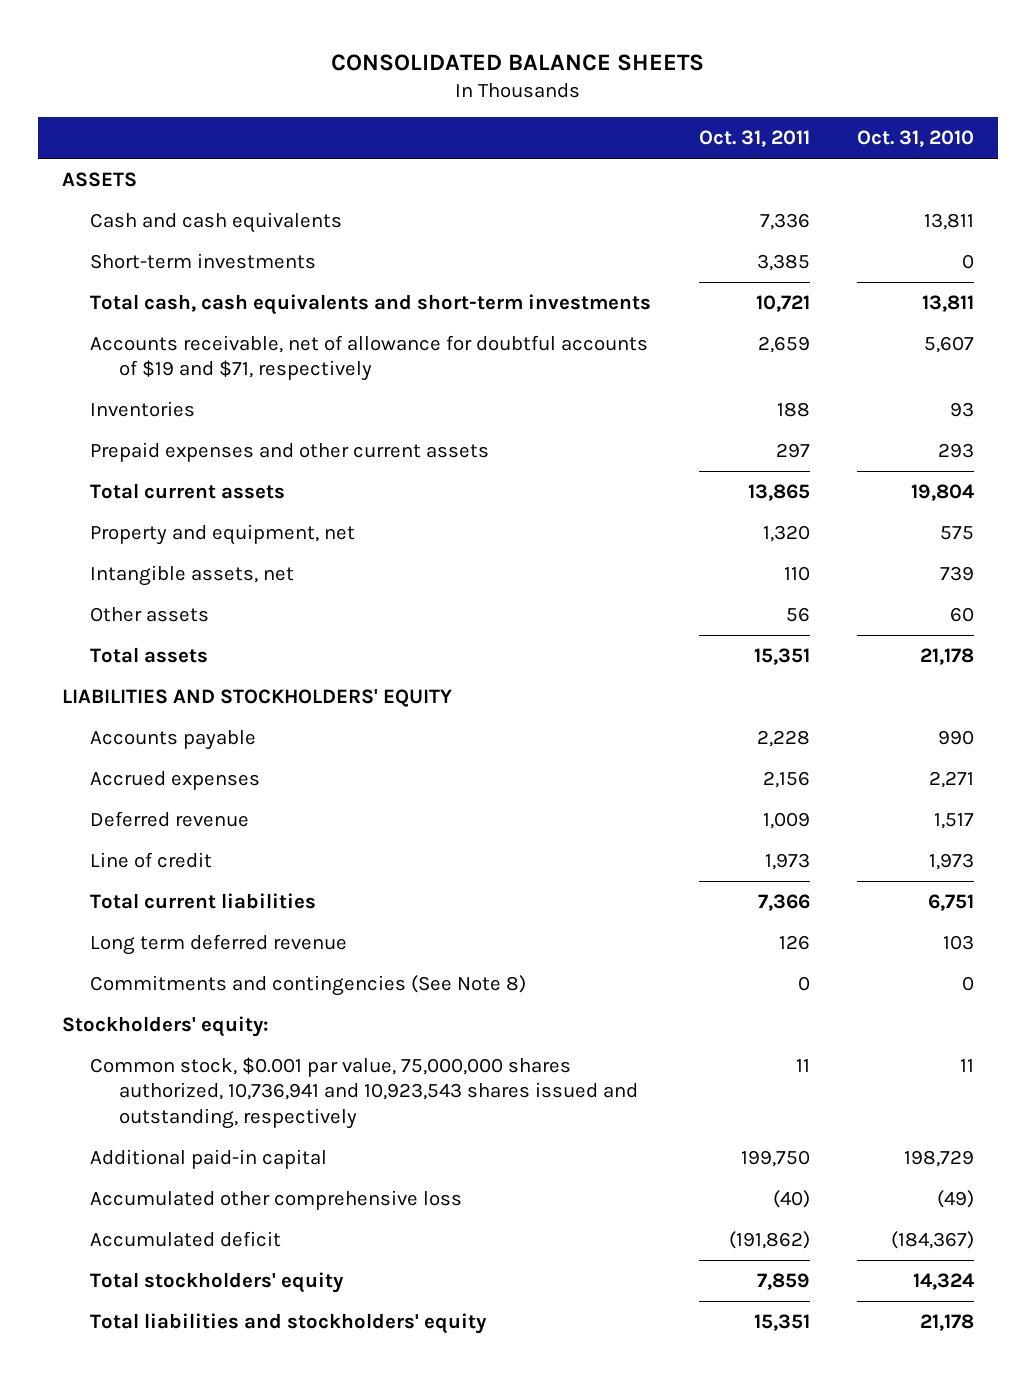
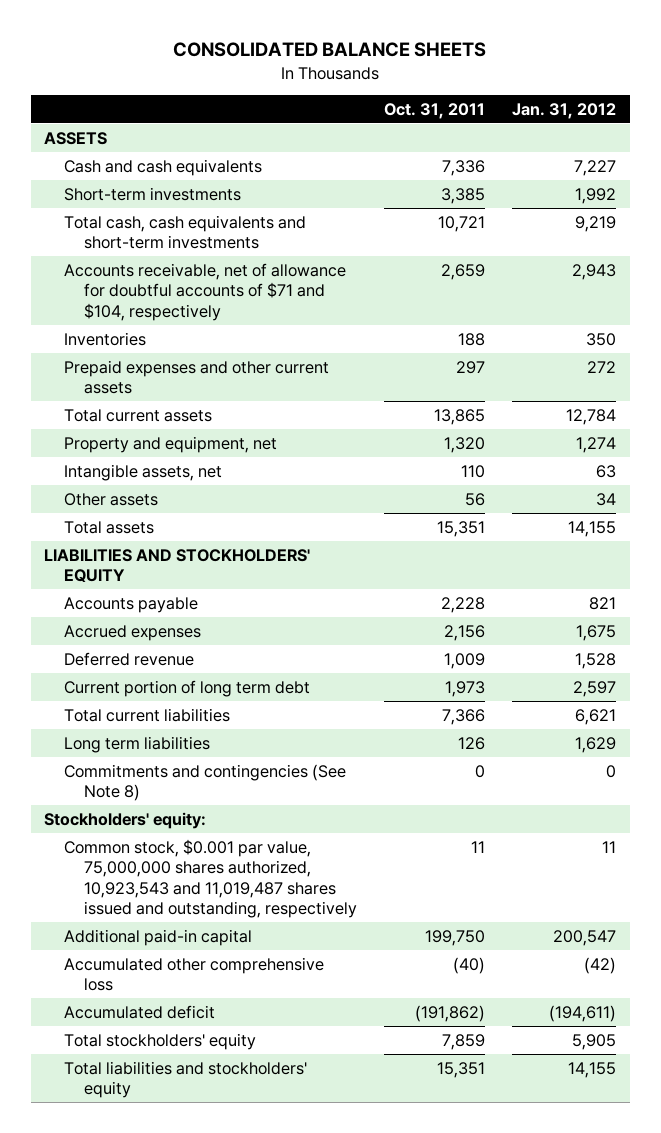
- | Oct. 31, 2011 | Oct. 31, 2010
+ | Oct. 31, 2011 | Jan. 31, 2012
- Accounts receivable, net of allowance for doubtful accounts of $19 and $71, respectively | 2,659 | 5,607
+ Accounts receivable, net of allowance for doubtful accounts of $71 and $104, respectively | 2,659 | 2,943
- Line of credit | 1,973 | 1,973
+ Current portion of long term debt | 1,973 | 2,597
- Long term deferred revenue | 126 | 103
+ Long term liabilities | 126 | 1,629
- Common stock, $0.001 par value, 75,000,000 shares authorized, 10,736,941 and 10,923,543 shares issued and outstanding, respectively | 11 | 11
+ Common stock, $0.001 par value, 75,000,000 shares authorized, 10,923,543 and 11,019,487 shares issued and outstanding, respectively | 11 | 11

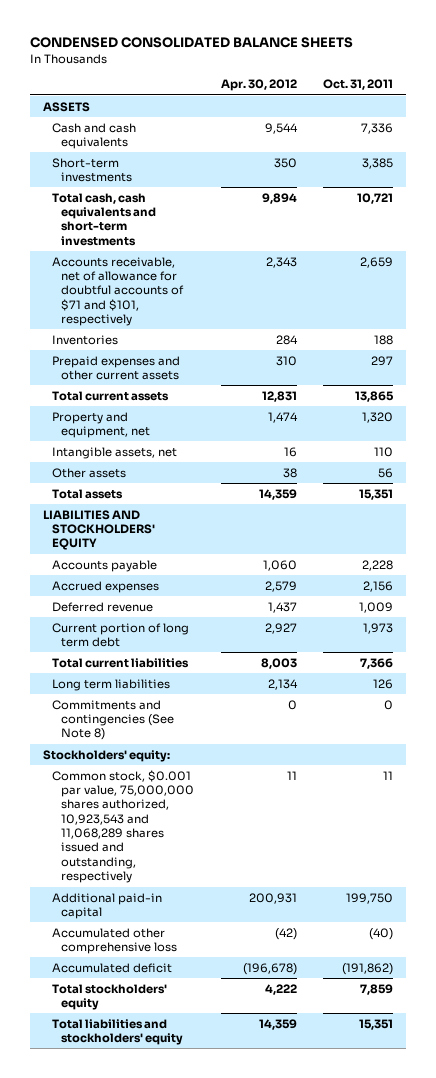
- CONSOLIDATED BALANCE SHEETS
+ CONDENSED CONSOLIDATED BALANCE SHEETS
- | Oct. 31, 2011 | Jan. 31, 2012
+ | Apr. 30, 2012 | Oct. 31, 2011
- Accounts receivable, net of allowance for doubtful accounts of $71 and $104, respectively | 2,659 | 2,943
+ Accounts receivable, net of allowance for doubtful accounts of $71 and $101, respectively | 2,343 | 2,659
- Common stock, $0.001 par value, 75,000,000 shares authorized, 10,923,543 and 11,019,487 shares issued and outstanding, respectively | 11 | 11
+ Common stock, $0.001 par value, 75,000,000 shares authorized, 10,923,543 and 11,068,289 shares issued and outstanding, respectively | 11 | 11

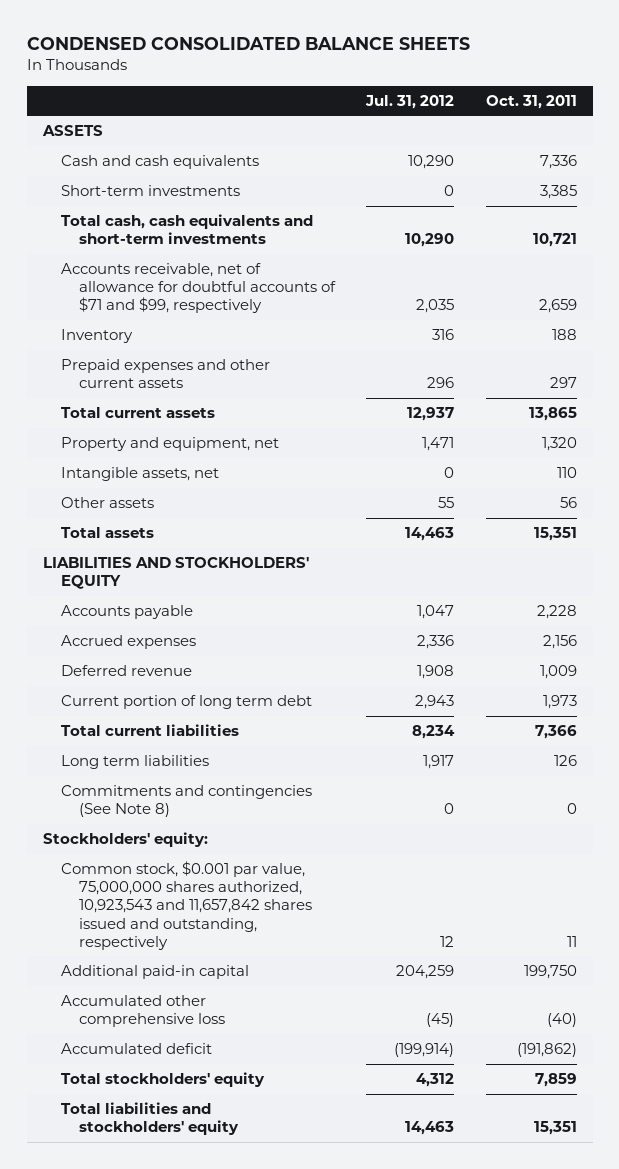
- | Apr. 30, 2012 | Oct. 31, 2011
+ | Jul. 31, 2012 | Oct. 31, 2011
- Accounts receivable, net of allowance for doubtful accounts of $71 and $101, respectively | 2,343 | 2,659
- Inventories | 284 | 188
+ Accounts receivable, net of allowance for doubtful accounts of $71 and $99, respectively | 2,035 | 2,659
+ Inventory | 316 | 188
- Common stock, $0.001 par value, 75,000,000 shares authorized, 10,923,543 and 11,068,289 shares issued and outstanding, respectively | 11 | 11
+ Common stock, $0.001 par value, 75,000,000 shares authorized, 10,923,543 and 11,657,842 shares issued and outstanding, respectively | 12 | 11

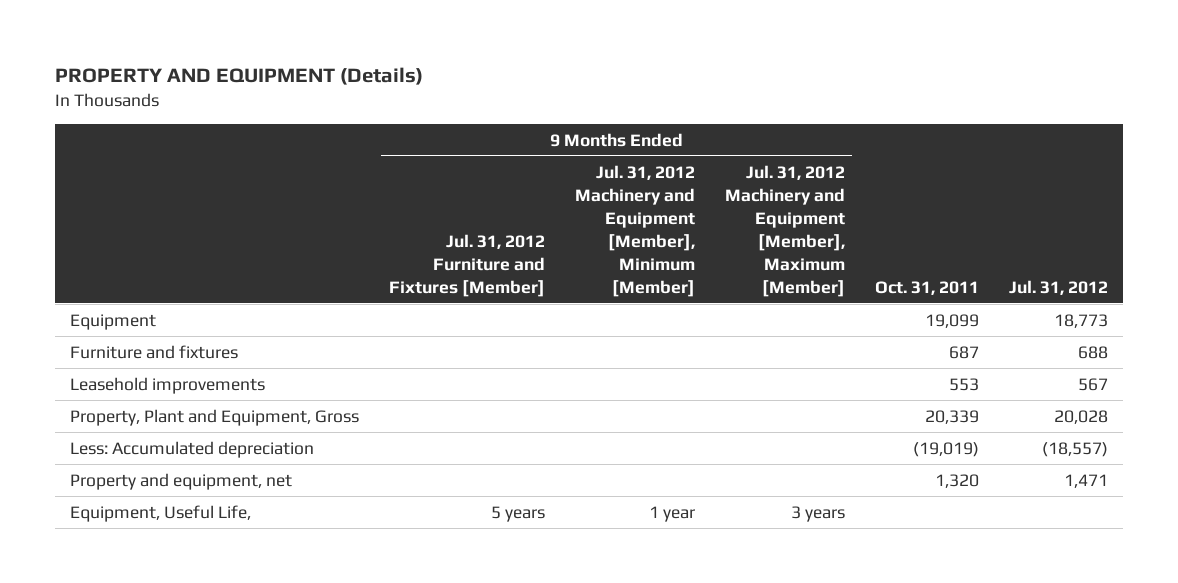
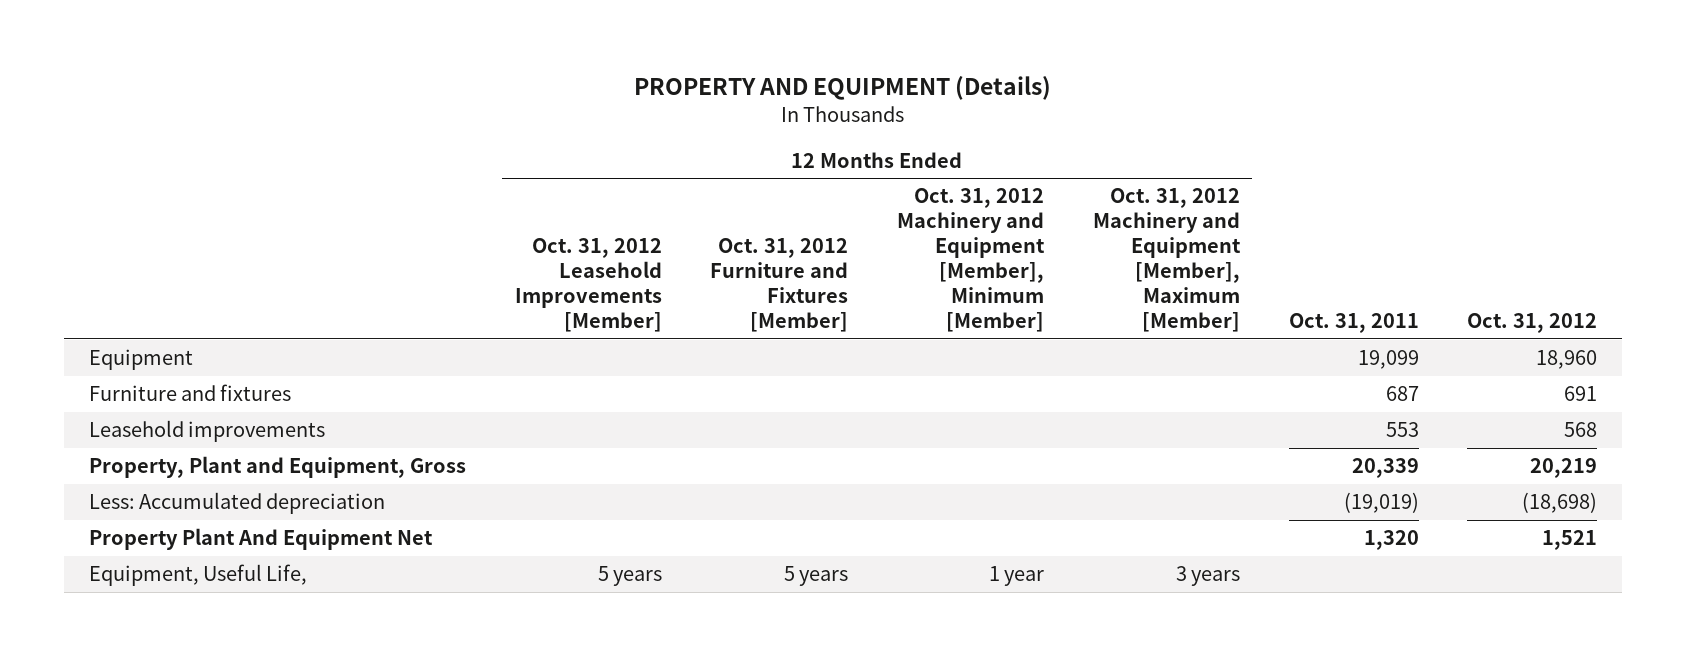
- | 9 Months Ended Jul. 31, 2012 Furniture and Fixtures [Member] | 9 Months Ended Jul. 31, 2012 Machinery and Equipment [Member], Minimum [Member] | 9 Months Ended Jul. 31, 2012 Machinery and Equipment [Member], Maximum [Member] | Oct. 31, 2011 | Jul. 31, 2012
+ | 12 Months Ended Oct. 31, 2012 Leasehold Improvements [Member] | 12 Months Ended Oct. 31, 2012 Furniture and Fixtures [Member] | 12 Months Ended Oct. 31, 2012 Machinery and Equipment [Member], Minimum [Member] | 12 Months Ended Oct. 31, 2012 Machinery and Equipment [Member], Maximum [Member] | Oct. 31, 2011 | Oct. 31, 2012
- Property and equipment, net | | | | 1,320 | 1,471
+ Property Plant And Equipment Net | | | | | 1,320 | 1,521

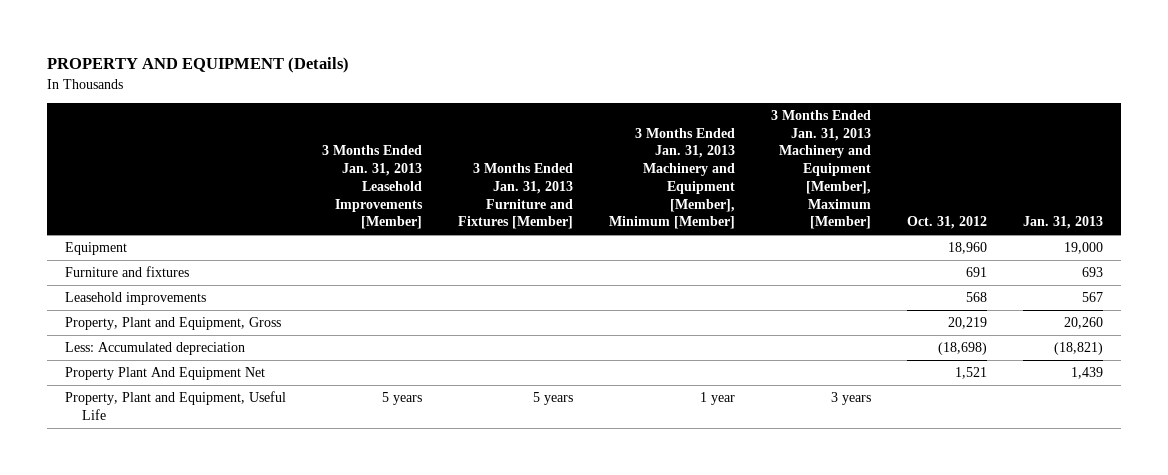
- | 12 Months Ended Oct. 31, 2012 Leasehold Improvements [Member] | 12 Months Ended Oct. 31, 2012 Furniture and Fixtures [Member] | 12 Months Ended Oct. 31, 2012 Machinery and Equipment [Member], Minimum [Member] | 12 Months Ended Oct. 31, 2012 Machinery and Equipment [Member], Maximum [Member] | Oct. 31, 2011 | Oct. 31, 2012
+ | 3 Months Ended Jan. 31, 2013 Leasehold Improvements [Member] | 3 Months Ended Jan. 31, 2013 Furniture and Fixtures [Member] | 3 Months Ended Jan. 31, 2013 Machinery and Equipment [Member], Minimum [Member] | 3 Months Ended Jan. 31, 2013 Machinery and Equipment [Member], Maximum [Member] | Oct. 31, 2012 | Jan. 31, 2013
- Equipment, Useful Life, | 5 years | 5 years | 1 year | 3 years | |
+ Property, Plant and Equipment, Useful Life | 5 years | 5 years | 1 year | 3 years | |

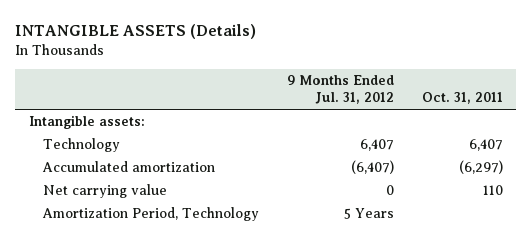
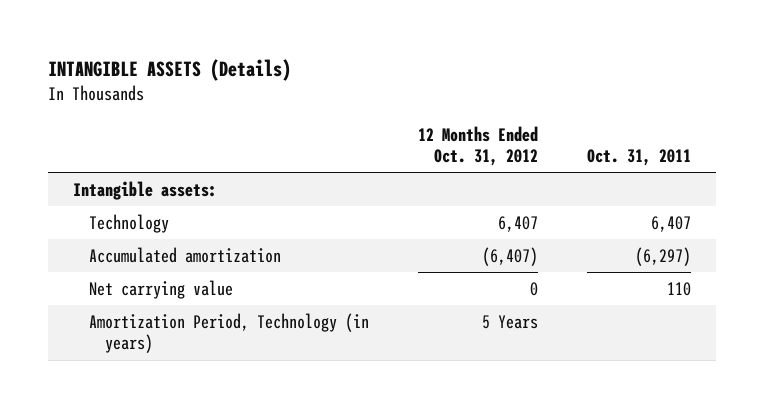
- | 9 Months Ended Jul. 31, 2012 | Oct. 31, 2011
+ | 12 Months Ended Oct. 31, 2012 | Oct. 31, 2011
- Amortization Period, Technology | 5 Years |
+ Amortization Period, Technology (in years) | 5 Years |

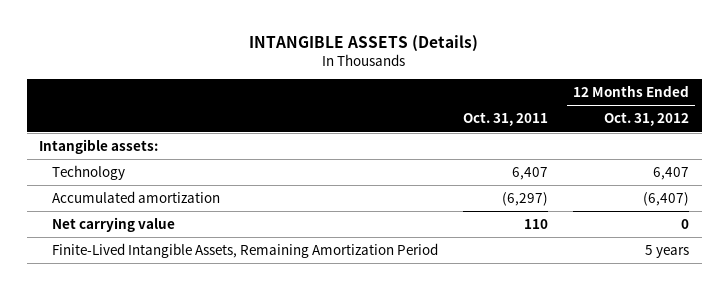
- | 12 Months Ended Oct. 31, 2012 | Oct. 31, 2011
+ | Oct. 31, 2011 | 12 Months Ended Oct. 31, 2012
- Amortization Period, Technology (in years) | 5 Years |
+ Finite-Lived Intangible Assets, Remaining Amortization Period | | 5 years

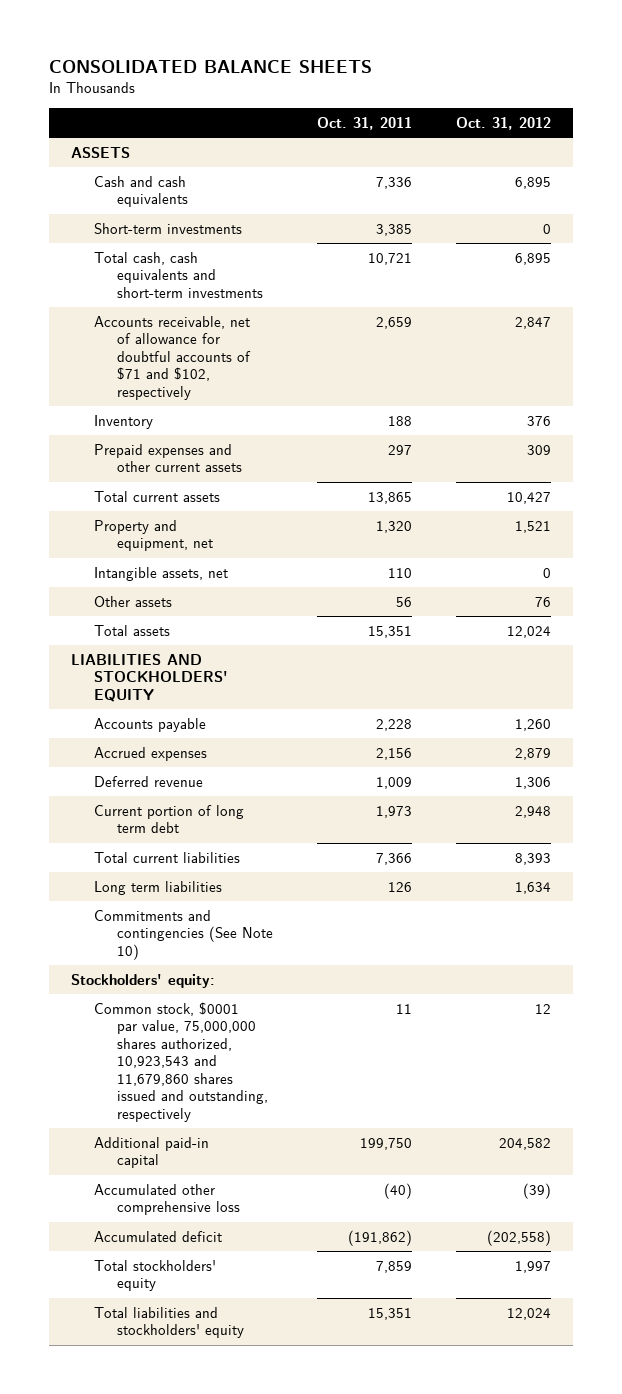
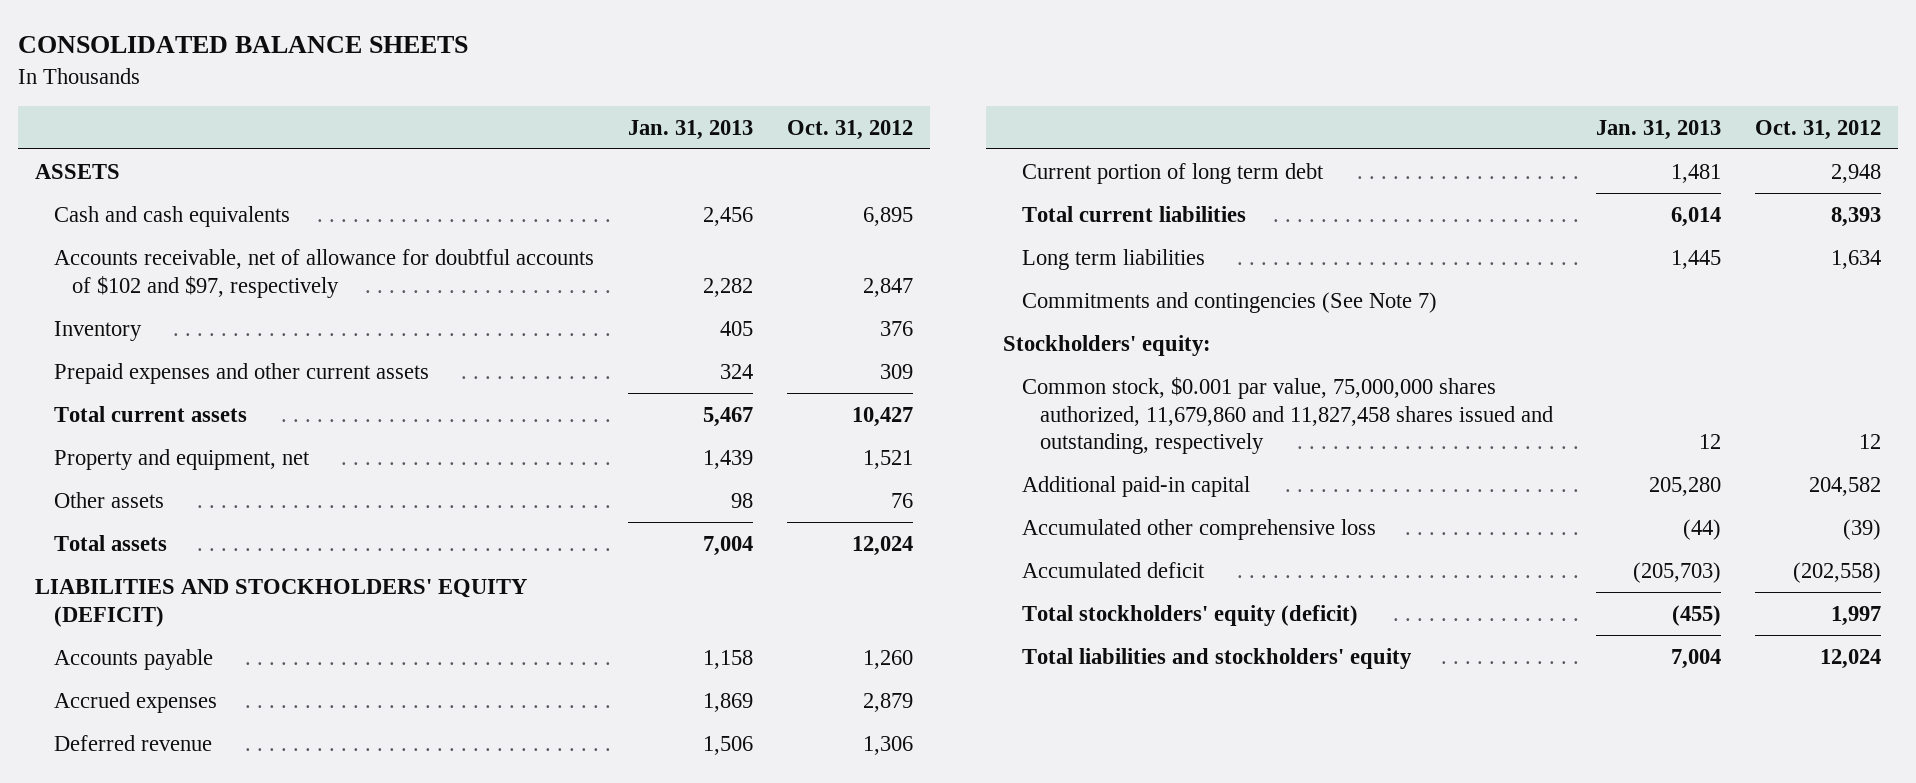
- | Oct. 31, 2011 | Oct. 31, 2012
+ | Jan. 31, 2013 | Oct. 31, 2012
- Short-term investments | 3,385 | 0
- Total cash, cash equivalents and short-term investments | 10,721 | 6,895
- Accounts receivable, net of allowance for doubtful accounts of $71 and $102, respectively | 2,659 | 2,847
+ Accounts receivable, net of allowance for doubtful accounts of $102 and $97, respectively | 2,282 | 2,847
- Intangible assets, net | 110 | 0
- LIABILITIES AND STOCKHOLDERS' EQUITY
+ LIABILITIES AND STOCKHOLDERS' EQUITY (DEFICIT)
- Commitments and contingencies (See Note 10)
+ Commitments and contingencies (See Note 7)
- Common stock, $0001 par value, 75,000,000 shares authorized, 10,923,543 and 11,679,860 shares issued and outstanding, respectively | 11 | 12
+ Common stock, $0.001 par value, 75,000,000 shares authorized, 11,679,860 and 11,827,458 shares issued and outstanding, respectively | 12 | 12
- Total stockholders' equity | 7,859 | 1,997
+ Total stockholders' equity (deficit) | (455) | 1,997

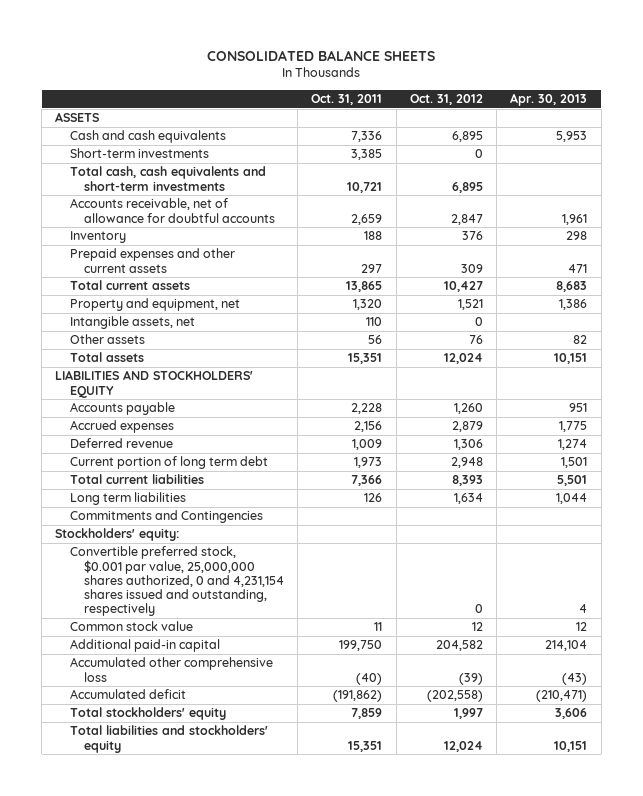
- | Jan. 31, 2013 | Oct. 31, 2012
+ | Oct. 31, 2011 | Oct. 31, 2012 | Apr. 30, 2013
- Accounts receivable, net of allowance for doubtful accounts of $102 and $97, respectively | 2,282 | 2,847
+ Short-term investments | 3,385 | 0 |
+ Total cash, cash equivalents and short-term investments | 10,721 | 6,895 |
+ Accounts receivable, net of allowance for doubtful accounts | 2,659 | 2,847 | 1,961
+ Intangible assets, net | 110 | 0 |
- LIABILITIES AND STOCKHOLDERS' EQUITY (DEFICIT)
+ LIABILITIES AND STOCKHOLDERS' EQUITY
- Commitments and contingencies (See Note 7)
+ Commitments and Contingencies
- Common stock, $0.001 par value, 75,000,000 shares authorized, 11,679,860 and 11,827,458 shares issued and outstanding, respectively | 12 | 12
+ Convertible preferred stock, $0.001 par value, 25,000,000 shares authorized, 0 and 4,231,154 shares issued and outstanding, respectively | | 0 | 4
+ Common stock value | 11 | 12 | 12
- Total stockholders' equity (deficit) | (455) | 1,997
+ Total stockholders' equity | 7,859 | 1,997 | 3,606

